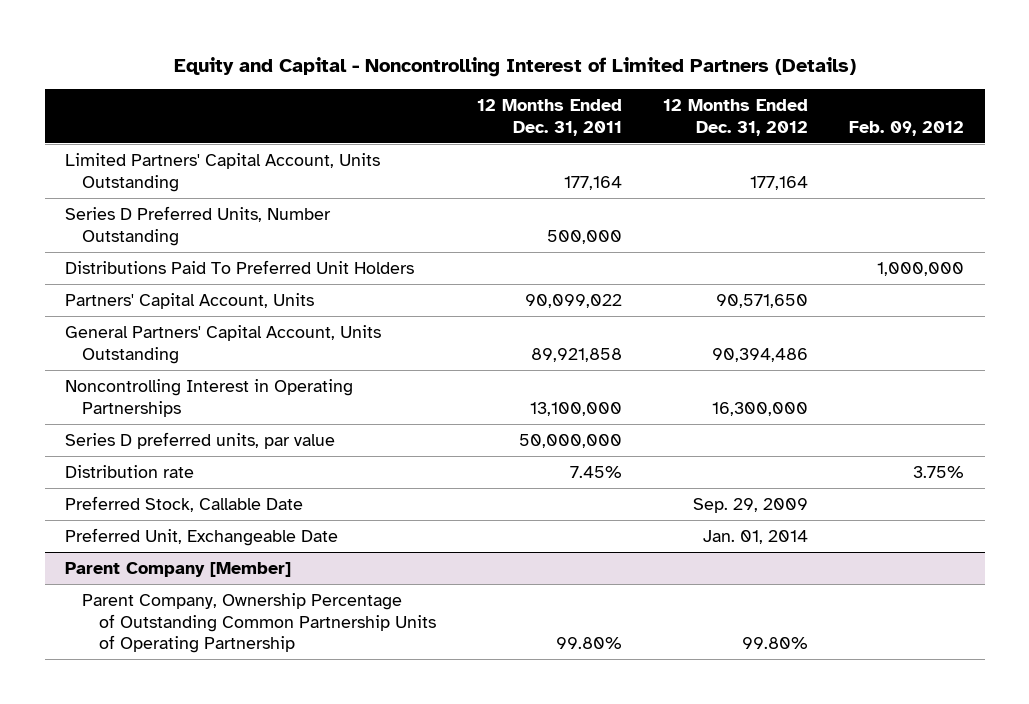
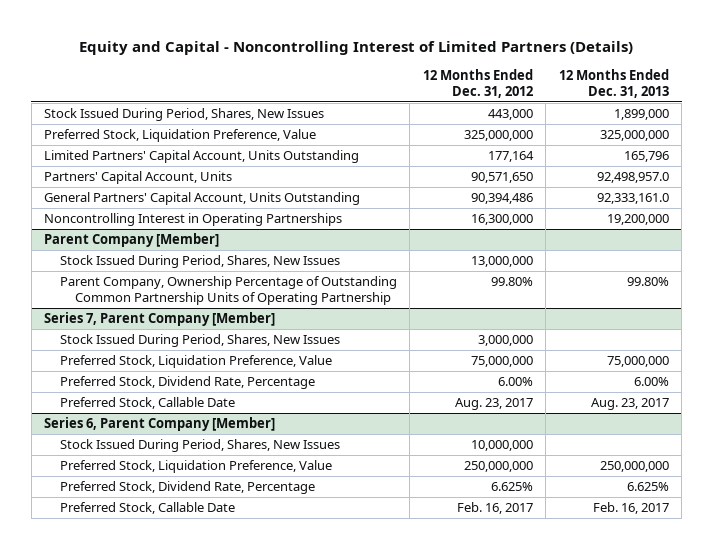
- | 12 Months Ended Dec. 31, 2011 | 12 Months Ended Dec. 31, 2012 | Feb. 09, 2012
+ | 12 Months Ended Dec. 31, 2012 | 12 Months Ended Dec. 31, 2013
+ Stock Issued During Period, Shares, New Issues | 443,000 | 1,899,000
+ Preferred Stock, Liquidation Preference, Value | 325,000,000 | 325,000,000
- Series D Preferred Units, Number Outstanding | 500,000 | |
- Distributions Paid To Preferred Unit Holders | | | 1,000,000
- Series D preferred units, par value | 50,000,000 | |
- Distribution rate | 7.45% | | 3.75%
- Preferred Stock, Callable Date | | Sep. 29, 2009 |
- Preferred Unit, Exchangeable Date | | Jan. 01, 2014 |
@ Parent Company [Member]
+ Stock Issued During Period, Shares, New Issues | 13,000,000 |
+ Series 7, Parent Company [Member]
+ Stock Issued During Period, Shares, New Issues | 3,000,000 |
+ Preferred Stock, Liquidation Preference, Value | 75,000,000 | 75,000,000
+ Preferred Stock, Dividend Rate, Percentage | 6.00% | 6.00%
+ Preferred Stock, Callable Date | Aug. 23, 2017 | Aug. 23, 2017
+ Series 6, Parent Company [Member]
+ Stock Issued During Period, Shares, New Issues | 10,000,000 |
+ Preferred Stock, Liquidation Preference, Value | 250,000,000 | 250,000,000
+ Preferred Stock, Dividend Rate, Percentage | 6.625% | 6.625%
+ Preferred Stock, Callable Date | Feb. 16, 2017 | Feb. 16, 2017

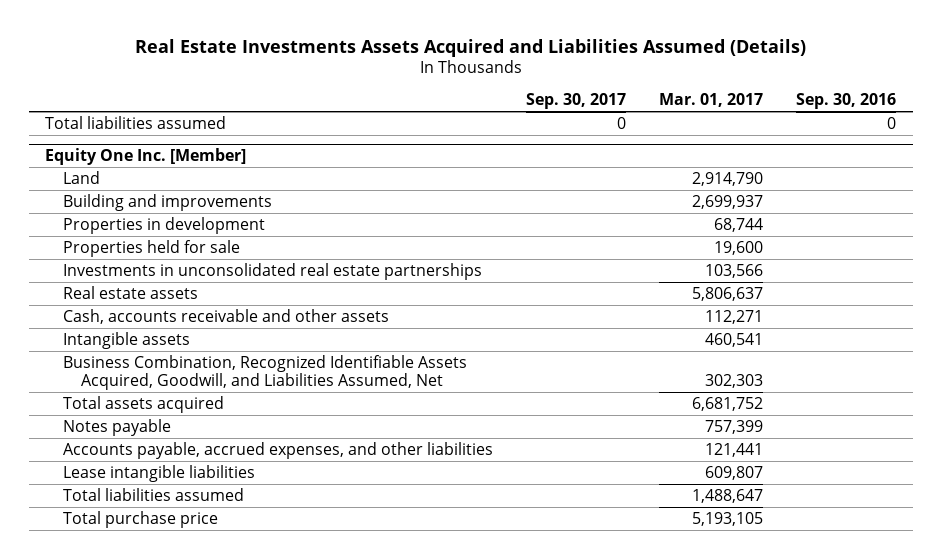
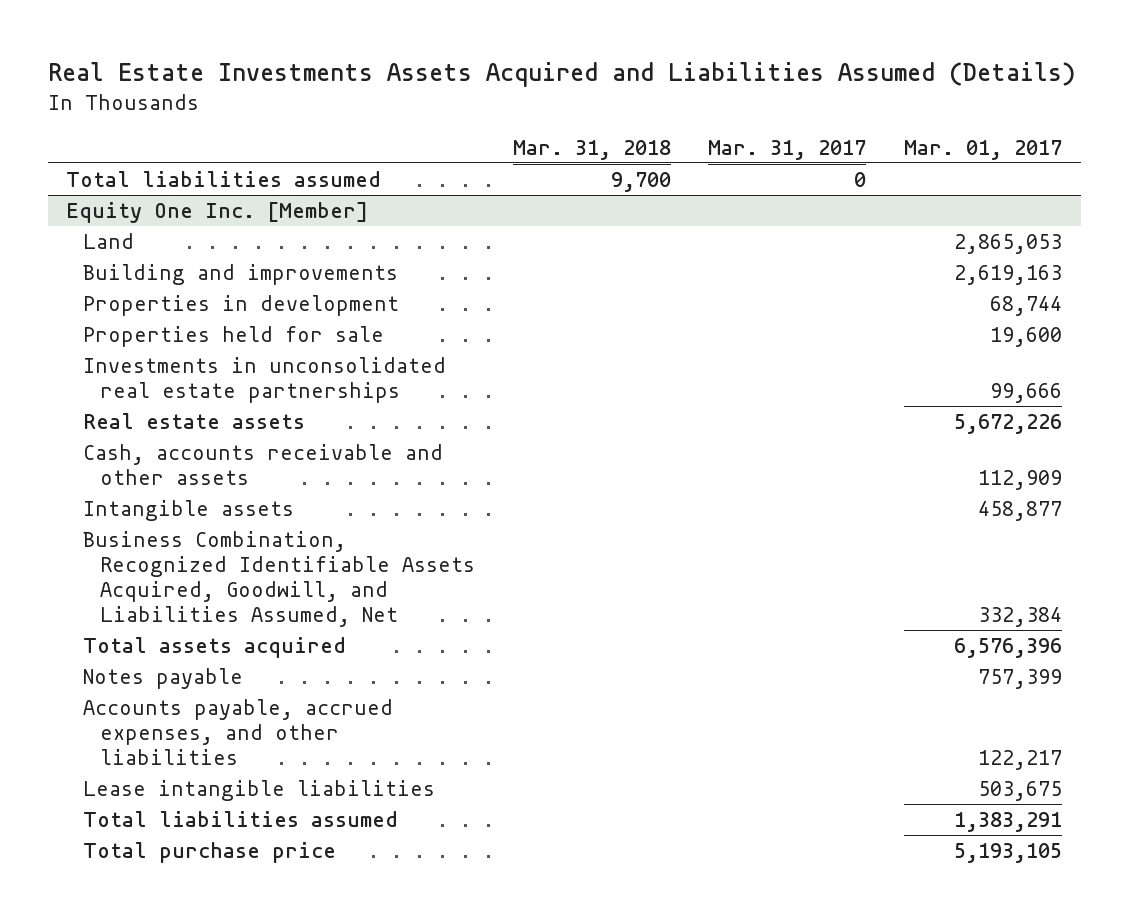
- | Sep. 30, 2017 | Mar. 01, 2017 | Sep. 30, 2016
+ | Mar. 31, 2018 | Mar. 31, 2017 | Mar. 01, 2017
@ Equity One Inc. [Member]
- Land | | 2,914,790 |
- Building and improvements | | 2,699,937 |
+ Land | | | 2,865,053
+ Building and improvements | | | 2,619,163
- Investments in unconsolidated real estate partnerships | | 103,566 |
- Real estate assets | | 5,806,637 |
- Cash, accounts receivable and other assets | | 112,271 |
- Intangible assets | | 460,541 |
- Business Combination, Recognized Identifiable Assets Acquired, Goodwill, and Liabilities Assumed, Net | | 302,303 |
- Total assets acquired | | 6,681,752 |
+ Investments in unconsolidated real estate partnerships | | | 99,666
+ Real estate assets | | | 5,672,226
+ Cash, accounts receivable and other assets | | | 112,909
+ Intangible assets | | | 458,877
+ Business Combination, Recognized Identifiable Assets Acquired, Goodwill, and Liabilities Assumed, Net | | | 332,384
+ Total assets acquired | | | 6,576,396
- Accounts payable, accrued expenses, and other liabilities | | 121,441 |
- Lease intangible liabilities | | 609,807 |
- Total liabilities assumed | | 1,488,647 |
+ Accounts payable, accrued expenses, and other liabilities | | | 122,217
+ Lease intangible liabilities | | | 503,675
+ Total liabilities assumed | | | 1,383,291

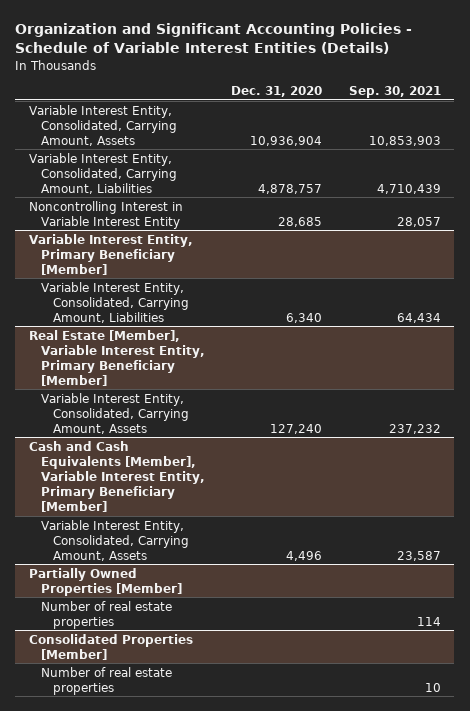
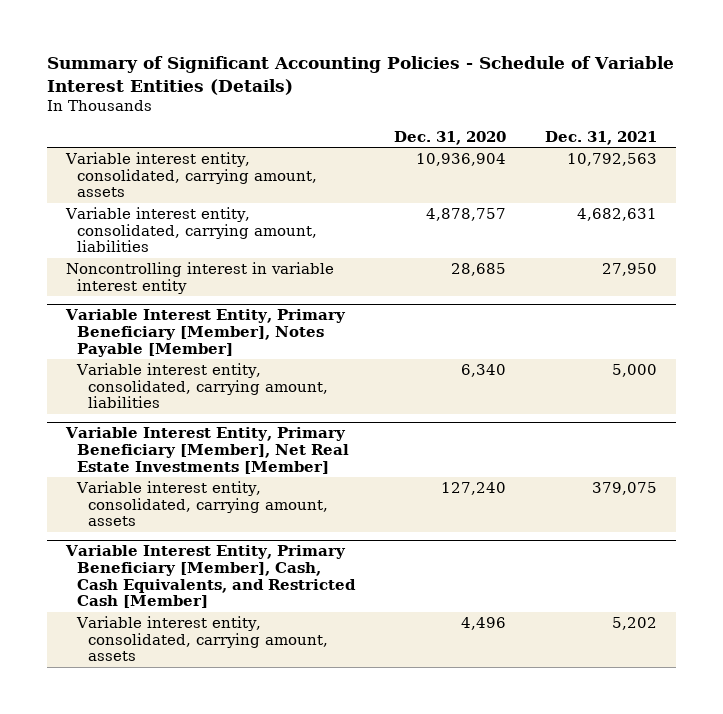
- Organization and Significant Accounting Policies - Schedule of Variable Interest Entities (Details)
+ Summary of Significant Accounting Policies - Schedule of Variable Interest Entities (Details)
- | Dec. 31, 2020 | Sep. 30, 2021
+ | Dec. 31, 2020 | Dec. 31, 2021
- Variable Interest Entity, Consolidated, Carrying Amount, Assets | 10,936,904 | 10,853,903
- Variable Interest Entity, Consolidated, Carrying Amount, Liabilities | 4,878,757 | 4,710,439
- Noncontrolling Interest in Variable Interest Entity | 28,685 | 28,057
- Variable Interest Entity, Primary Beneficiary [Member]
- Variable Interest Entity, Consolidated, Carrying Amount, Liabilities | 6,340 | 64,434
- Real Estate [Member], Variable Interest Entity, Primary Beneficiary [Member]
- Variable Interest Entity, Consolidated, Carrying Amount, Assets | 127,240 | 237,232
- Cash and Cash Equivalents [Member], Variable Interest Entity, Primary Beneficiary [Member]
- Variable Interest Entity, Consolidated, Carrying Amount, Assets | 4,496 | 23,587
- Partially Owned Properties [Member]
- Number of real estate properties | | 114
- Consolidated Properties [Member]
- Number of real estate properties | | 10
+ Variable interest entity, consolidated, carrying amount, assets | 10,936,904 | 10,792,563
+ Variable interest entity, consolidated, carrying amount, liabilities | 4,878,757 | 4,682,631
+ Noncontrolling interest in variable interest entity | 28,685 | 27,950
+ Variable Interest Entity, Primary Beneficiary [Member], Notes Payable [Member]
+ Variable interest entity, consolidated, carrying amount, liabilities | 6,340 | 5,000
+ Variable Interest Entity, Primary Beneficiary [Member], Net Real Estate Investments [Member]
+ Variable interest entity, consolidated, carrying amount, assets | 127,240 | 379,075
+ Variable Interest Entity, Primary Beneficiary [Member], Cash, Cash Equivalents, and Restricted Cash [Member]
+ Variable interest entity, consolidated, carrying amount, assets | 4,496 | 5,202

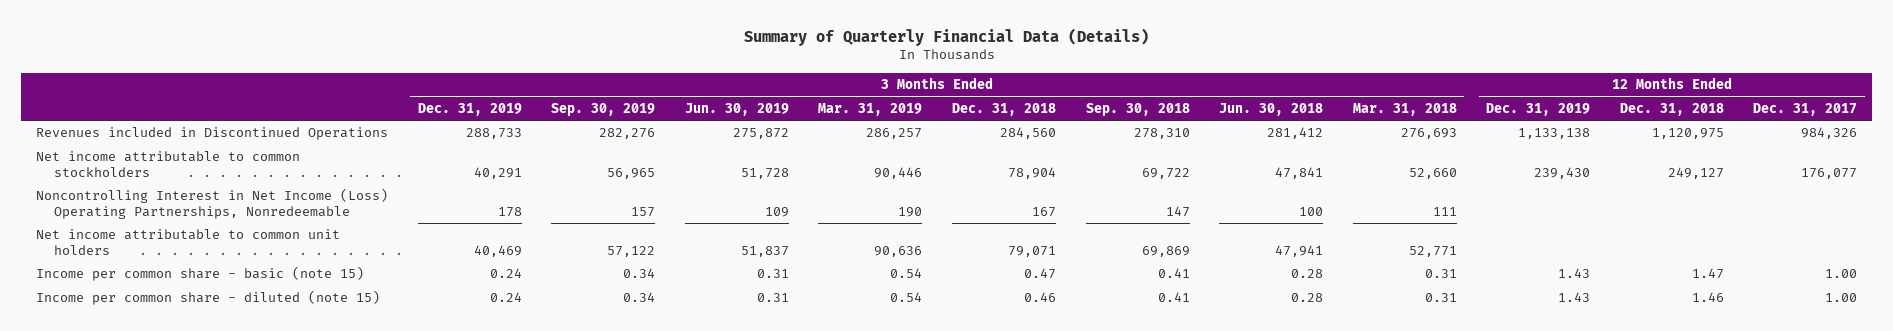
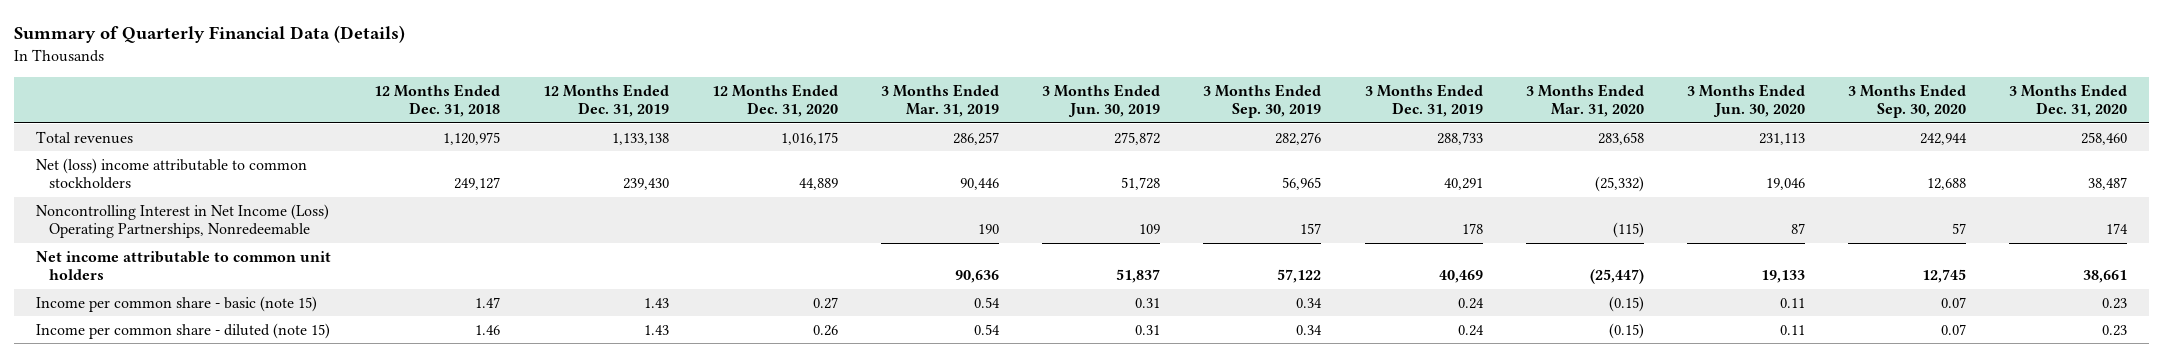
- | 3 Months Ended Dec. 31, 2019 | 3 Months Ended Sep. 30, 2019 | 3 Months Ended Jun. 30, 2019 | 3 Months Ended Mar. 31, 2019 | 3 Months Ended Dec. 31, 2018 | 3 Months Ended Sep. 30, 2018 | 3 Months Ended Jun. 30, 2018 | 3 Months Ended Mar. 31, 2018 | 12 Months Ended Dec. 31, 2019 | 12 Months Ended Dec. 31, 2018 | 12 Months Ended Dec. 31, 2017
+ | 12 Months Ended Dec. 31, 2018 | 12 Months Ended Dec. 31, 2019 | 12 Months Ended Dec. 31, 2020 | 3 Months Ended Mar. 31, 2019 | 3 Months Ended Jun. 30, 2019 | 3 Months Ended Sep. 30, 2019 | 3 Months Ended Dec. 31, 2019 | 3 Months Ended Mar. 31, 2020 | 3 Months Ended Jun. 30, 2020 | 3 Months Ended Sep. 30, 2020 | 3 Months Ended Dec. 31, 2020
- Revenues included in Discontinued Operations | 288,733 | 282,276 | 275,872 | 286,257 | 284,560 | 278,310 | 281,412 | 276,693 | 1,133,138 | 1,120,975 | 984,326
- Net income attributable to common stockholders | 40,291 | 56,965 | 51,728 | 90,446 | 78,904 | 69,722 | 47,841 | 52,660 | 239,430 | 249,127 | 176,077
+ Total revenues | 1,120,975 | 1,133,138 | 1,016,175 | 286,257 | 275,872 | 282,276 | 288,733 | 283,658 | 231,113 | 242,944 | 258,460
+ Net (loss) income attributable to common stockholders | 249,127 | 239,430 | 44,889 | 90,446 | 51,728 | 56,965 | 40,291 | (25,332) | 19,046 | 12,688 | 38,487

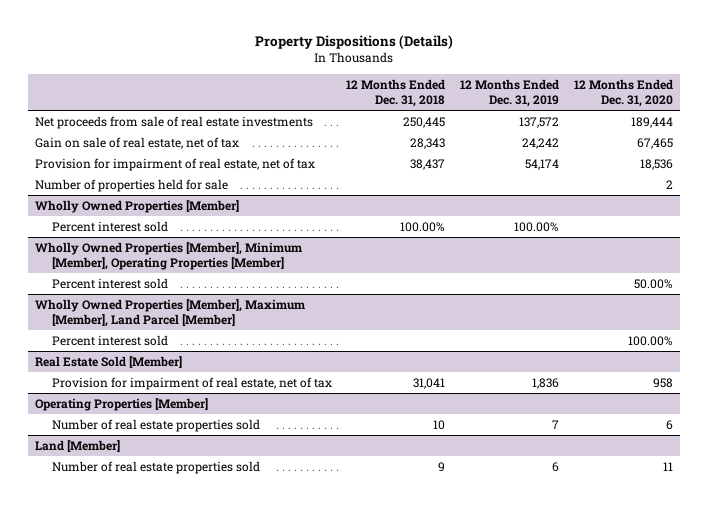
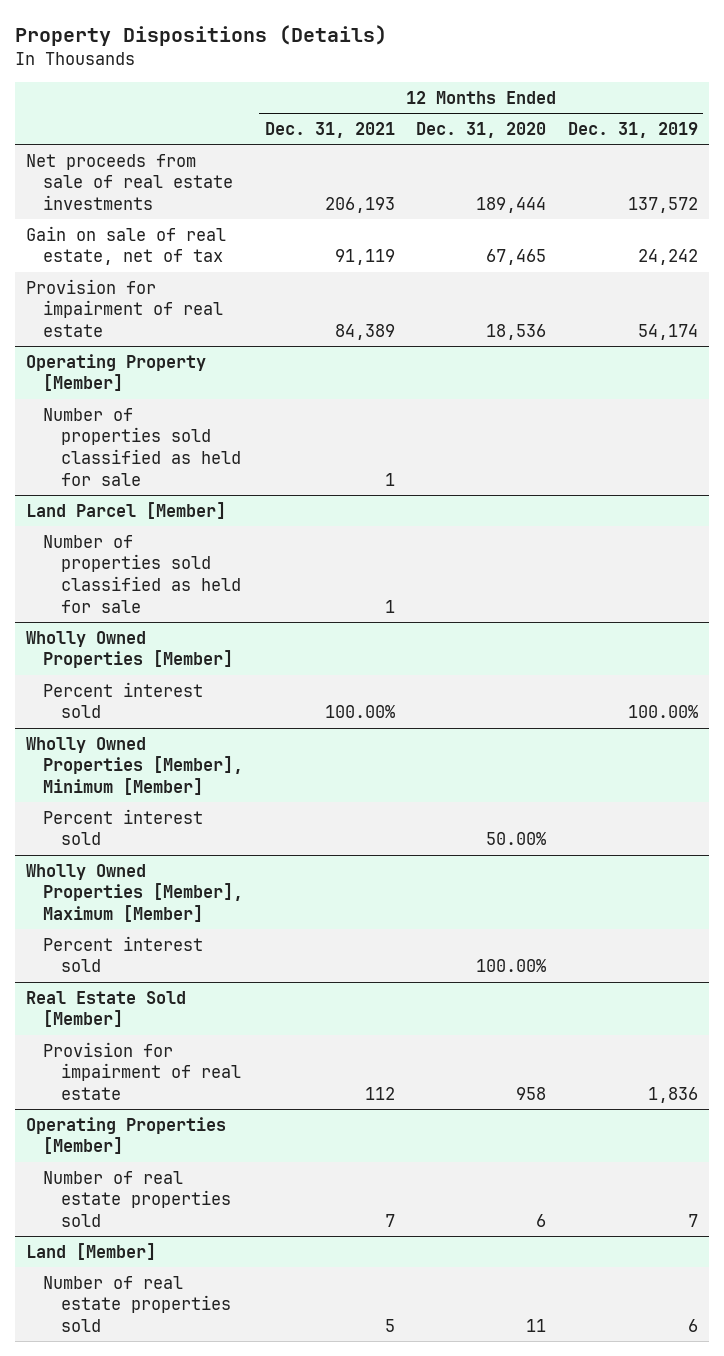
- | 12 Months Ended Dec. 31, 2018 | 12 Months Ended Dec. 31, 2019 | 12 Months Ended Dec. 31, 2020
+ | 12 Months Ended Dec. 31, 2021 | 12 Months Ended Dec. 31, 2020 | 12 Months Ended Dec. 31, 2019
- Provision for impairment of real estate, net of tax | 38,437 | 54,174 | 18,536
- Number of properties held for sale | | | 2
+ Provision for impairment of real estate | 84,389 | 18,536 | 54,174
+ Operating Property [Member]
+ Number of properties sold classified as held for sale | 1 | |
+ Land Parcel [Member]
+ Number of properties sold classified as held for sale | 1 | |
- Wholly Owned Properties [Member], Minimum [Member], Operating Properties [Member]
+ Wholly Owned Properties [Member], Minimum [Member]
- Wholly Owned Properties [Member], Maximum [Member], Land Parcel [Member]
+ Wholly Owned Properties [Member], Maximum [Member]
@ Real Estate Sold [Member]
- Provision for impairment of real estate, net of tax | 31,041 | 1,836 | 958
+ Provision for impairment of real estate | 112 | 958 | 1,836

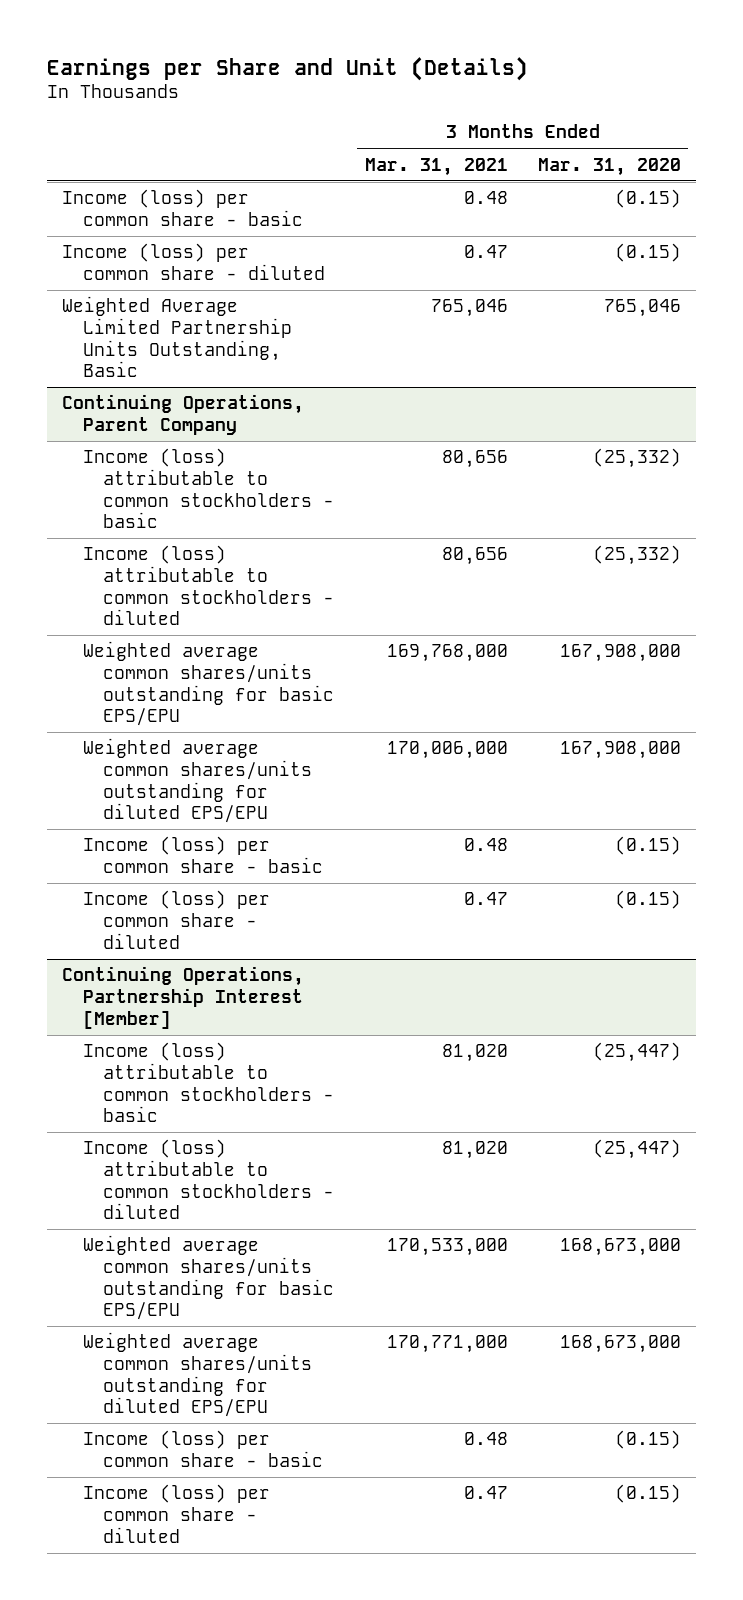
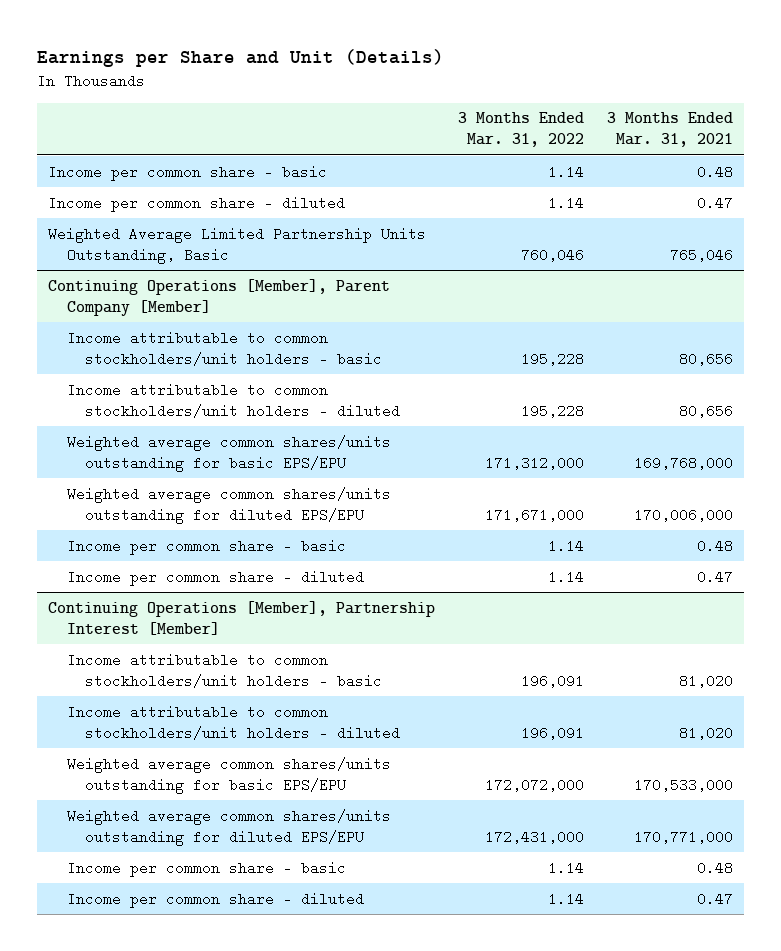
- | 3 Months Ended Mar. 31, 2021 | 3 Months Ended Mar. 31, 2020
+ | 3 Months Ended Mar. 31, 2022 | 3 Months Ended Mar. 31, 2021
- Income (loss) per common share - basic | 0.48 | (0.15)
- Income (loss) per common share - diluted | 0.47 | (0.15)
+ Income per common share - basic | 1.14 | 0.48
+ Income per common share - diluted | 1.14 | 0.47
- Continuing Operations, Parent Company
- Income (loss) attributable to common stockholders - basic | 80,656 | (25,332)
- Income (loss) attributable to common stockholders - diluted | 80,656 | (25,332)
+ Continuing Operations [Member], Parent Company [Member]
+ Income attributable to common stockholders/unit holders - basic | 195,228 | 80,656
+ Income attributable to common stockholders/unit holders - diluted | 195,228 | 80,656
- Income (loss) per common share - basic | 0.48 | (0.15)
- Income (loss) per common share - diluted | 0.47 | (0.15)
- Continuing Operations, Partnership Interest [Member]
- Income (loss) attributable to common stockholders - basic | 81,020 | (25,447)
- Income (loss) attributable to common stockholders - diluted | 81,020 | (25,447)
+ Income per common share - basic | 1.14 | 0.48
+ Income per common share - diluted | 1.14 | 0.47
+ Continuing Operations [Member], Partnership Interest [Member]
+ Income attributable to common stockholders/unit holders - basic | 196,091 | 81,020
+ Income attributable to common stockholders/unit holders - diluted | 196,091 | 81,020
- Income (loss) per common share - basic | 0.48 | (0.15)
- Income (loss) per common share - diluted | 0.47 | (0.15)
+ Income per common share - basic | 1.14 | 0.48
+ Income per common share - diluted | 1.14 | 0.47

